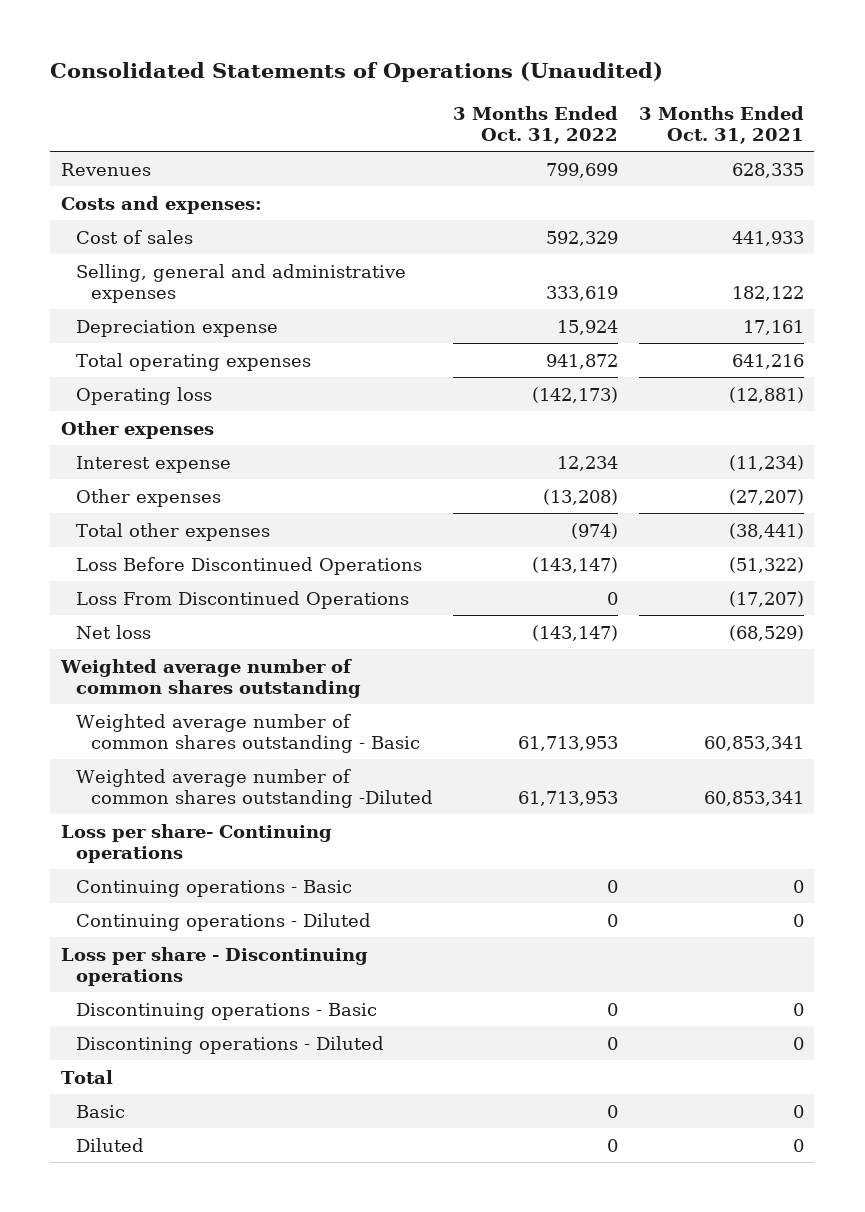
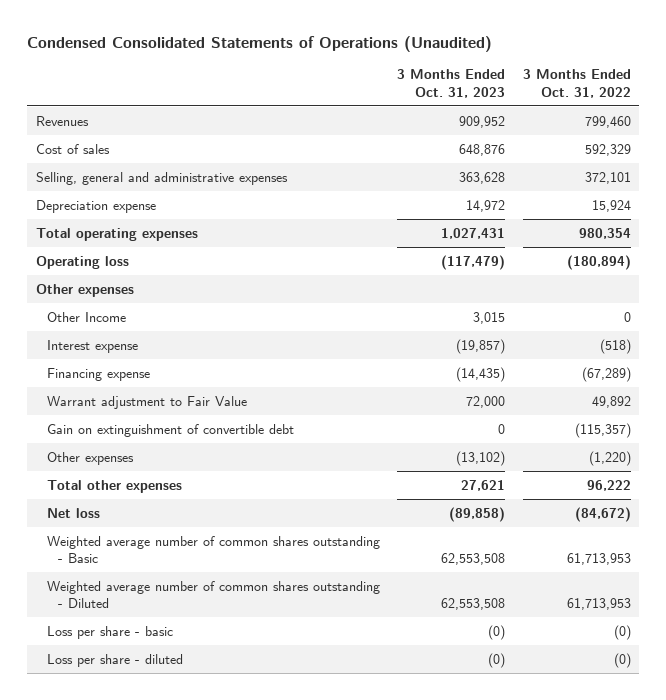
- Consolidated Statements of Operations (Unaudited)
+ Condensed Consolidated Statements of Operations (Unaudited)
- | 3 Months Ended Oct. 31, 2022 | 3 Months Ended Oct. 31, 2021
+ | 3 Months Ended Oct. 31, 2023 | 3 Months Ended Oct. 31, 2022
- Revenues | 799,699 | 628,335
- Costs and expenses:
+ Revenues | 909,952 | 799,460
- Selling, general and administrative expenses | 333,619 | 182,122
+ Selling, general and administrative expenses | 363,628 | 372,101
- Total operating expenses | 941,872 | 641,216
- Operating loss | (142,173) | (12,881)
+ Total operating expenses | 1,027,431 | 980,354
+ Operating loss | (117,479) | (180,894)
- Interest expense | 12,234 | (11,234)
- Other expenses | (13,208) | (27,207)
- Total other expenses | (974) | (38,441)
- Loss Before Discontinued Operations | (143,147) | (51,322)
- Loss From Discontinued Operations | 0 | (17,207)
- Net loss | (143,147) | (68,529)
- Weighted average number of common shares outstanding
+ Other Income | 3,015 | 0
+ Interest expense | (19,857) | (518)
+ Financing expense | (14,435) | (67,289)
+ Warrant adjustment to Fair Value | 72,000 | 49,892
+ Gain on extinguishment of convertible debt | 0 | (115,357)
+ Other expenses | (13,102) | (1,220)
+ Total other expenses | 27,621 | 96,222
+ Net loss | (89,858) | (84,672)
- Weighted average number of common shares outstanding -Diluted | 61,713,953 | 60,853,341
- Loss per share- Continuing operations
- Continuing operations - Basic | 0 | 0
- Continuing operations - Diluted | 0 | 0
- Loss per share - Discontinuing operations
- Discontinuing operations - Basic | 0 | 0
- Discontining operations - Diluted | 0 | 0
- Total
- Basic | 0 | 0
- Diluted | 0 | 0
+ Weighted average number of common shares outstanding - Diluted | 62,553,508 | 61,713,953
+ Loss per share - basic | (0) | (0)
+ Loss per share - diluted | (0) | (0)

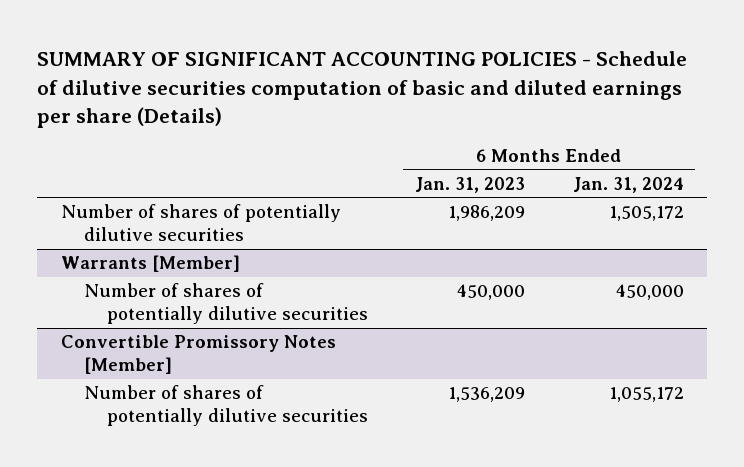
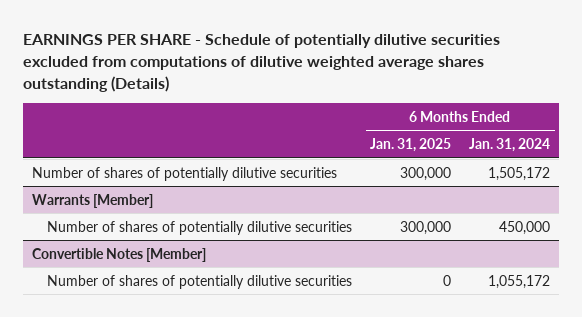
- SUMMARY OF SIGNIFICANT ACCOUNTING POLICIES - Schedule of dilutive securities computation of basic and diluted earnings per share (Details)
+ EARNINGS PER SHARE - Schedule of potentially dilutive securities excluded from computations of dilutive weighted average shares outstanding (Details)
- | 6 Months Ended Jan. 31, 2023 | 6 Months Ended Jan. 31, 2024
+ | 6 Months Ended Jan. 31, 2025 | 6 Months Ended Jan. 31, 2024
- Convertible Promissory Notes [Member]
+ Convertible Notes [Member]

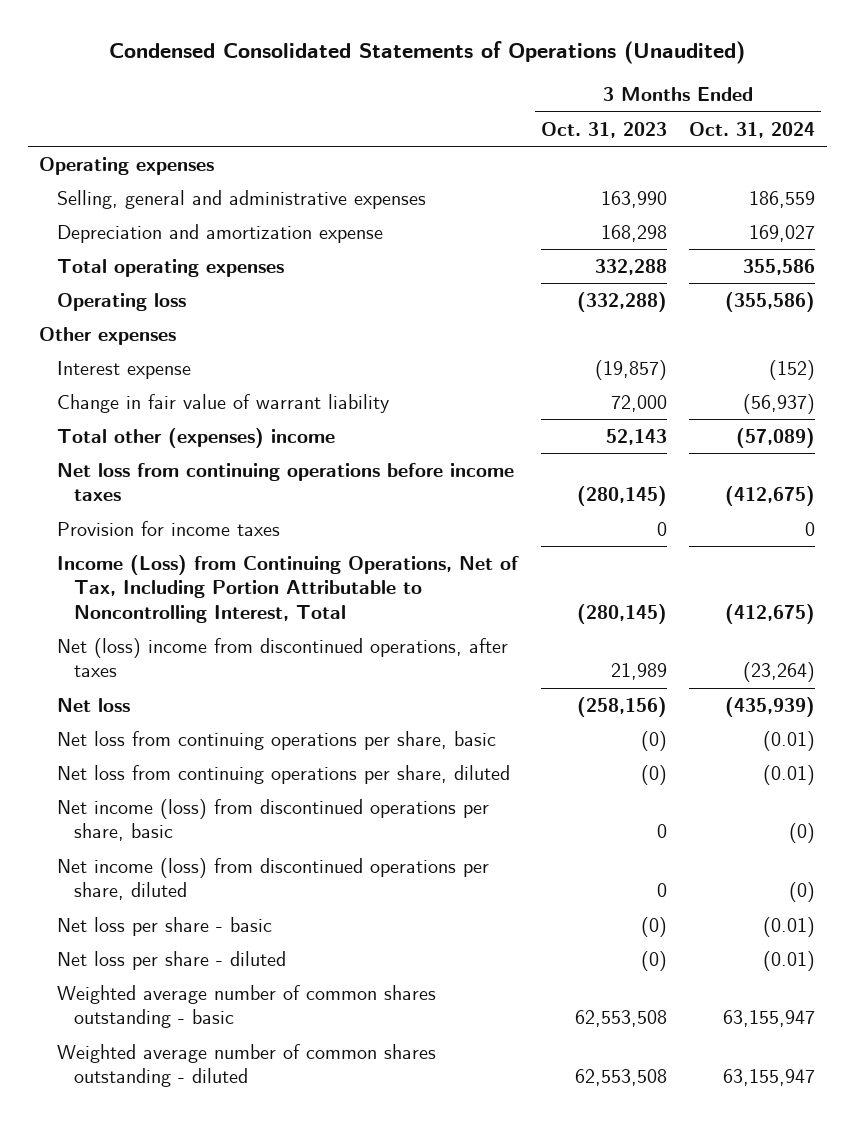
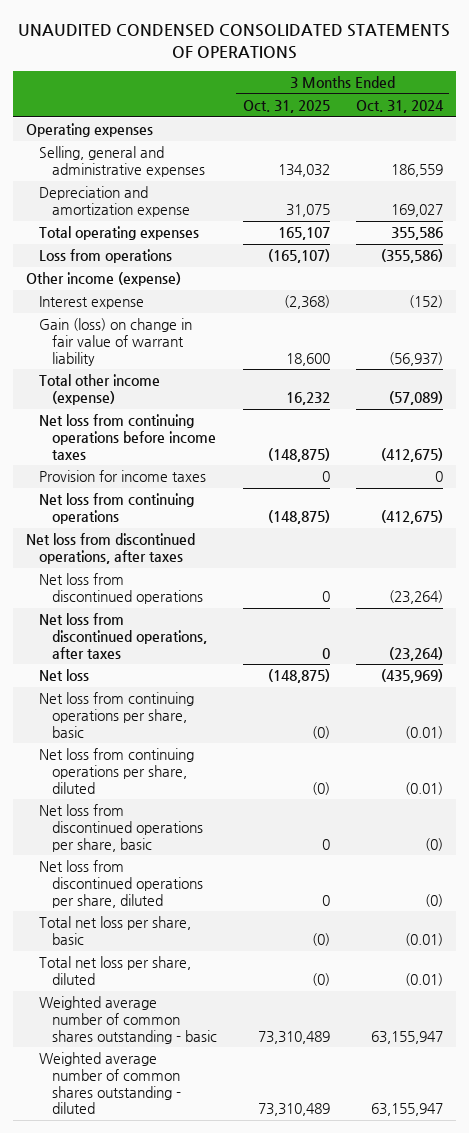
- Condensed Consolidated Statements of Operations (Unaudited)
+ UNAUDITED CONDENSED CONSOLIDATED STATEMENTS OF OPERATIONS
- | 3 Months Ended Oct. 31, 2023 | 3 Months Ended Oct. 31, 2024
+ | 3 Months Ended Oct. 31, 2025 | 3 Months Ended Oct. 31, 2024
- Operating loss | (332,288) | (355,586)
- Other expenses
+ Loss from operations | (165,107) | (355,586)
+ Other income (expense)
- Change in fair value of warrant liability | 72,000 | (56,937)
- Total other (expenses) income | 52,143 | (57,089)
+ Gain (loss) on change in fair value of warrant liability | 18,600 | (56,937)
+ Total other income (expense) | 16,232 | (57,089)
- Income (Loss) from Continuing Operations, Net of Tax, Including Portion Attributable to Noncontrolling Interest, Total | (280,145) | (412,675)
- Net (loss) income from discontinued operations, after taxes | 21,989 | (23,264)
- Net loss | (258,156) | (435,939)
+ Net loss from continuing operations | (148,875) | (412,675)
+ Net loss from discontinued operations, after taxes
+ Net loss from discontinued operations | 0 | (23,264)
+ Net loss from discontinued operations, after taxes | 0 | (23,264)
+ Net loss | (148,875) | (435,969)
- Net income (loss) from discontinued operations per share, basic | 0 | (0)
- Net income (loss) from discontinued operations per share, diluted | 0 | (0)
- Net loss per share - basic | (0) | (0.01)
- Net loss per share - diluted | (0) | (0.01)
+ Net loss from discontinued operations per share, basic | 0 | (0)
+ Net loss from discontinued operations per share, diluted | 0 | (0)
+ Total net loss per share, basic | (0) | (0.01)
+ Total net loss per share, diluted | (0) | (0.01)

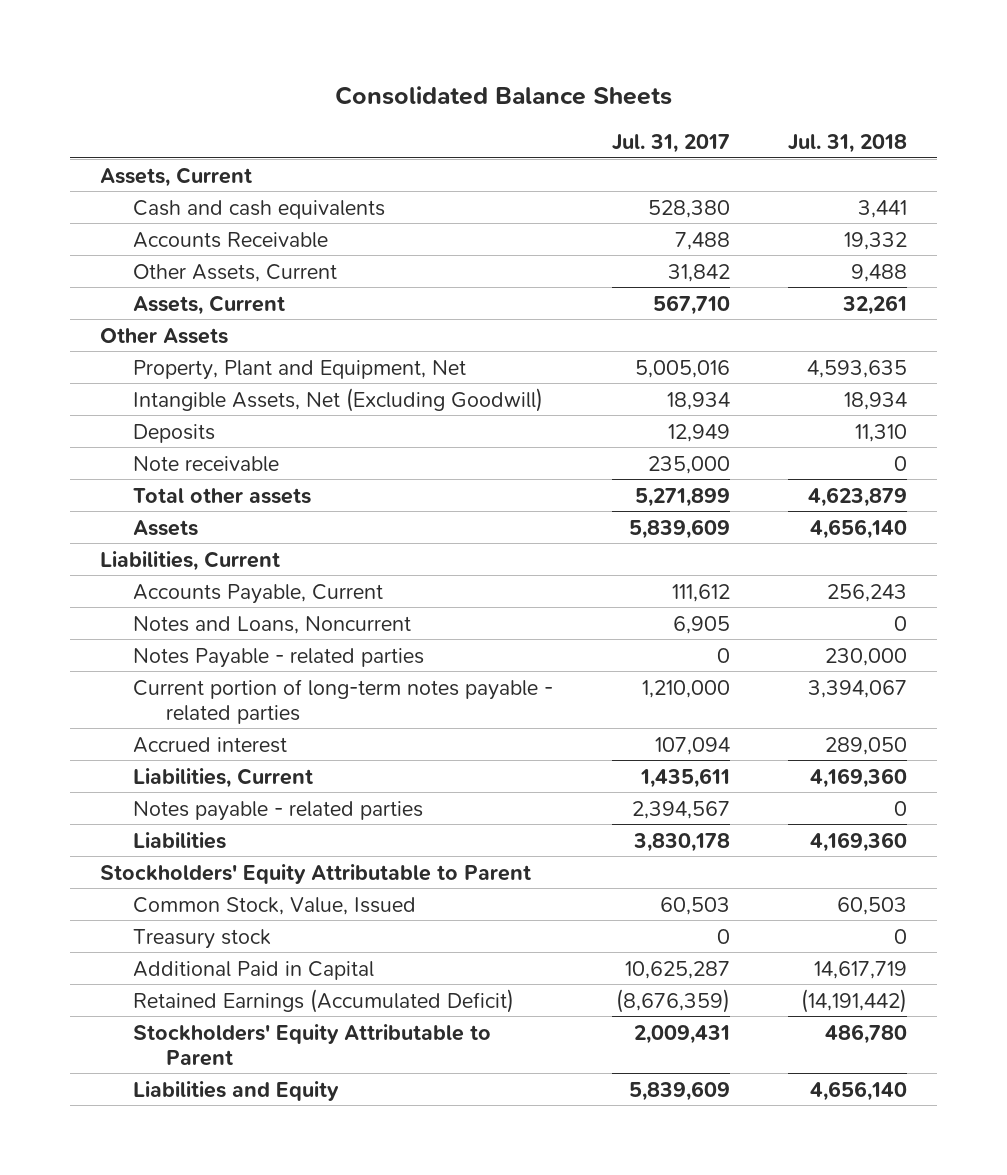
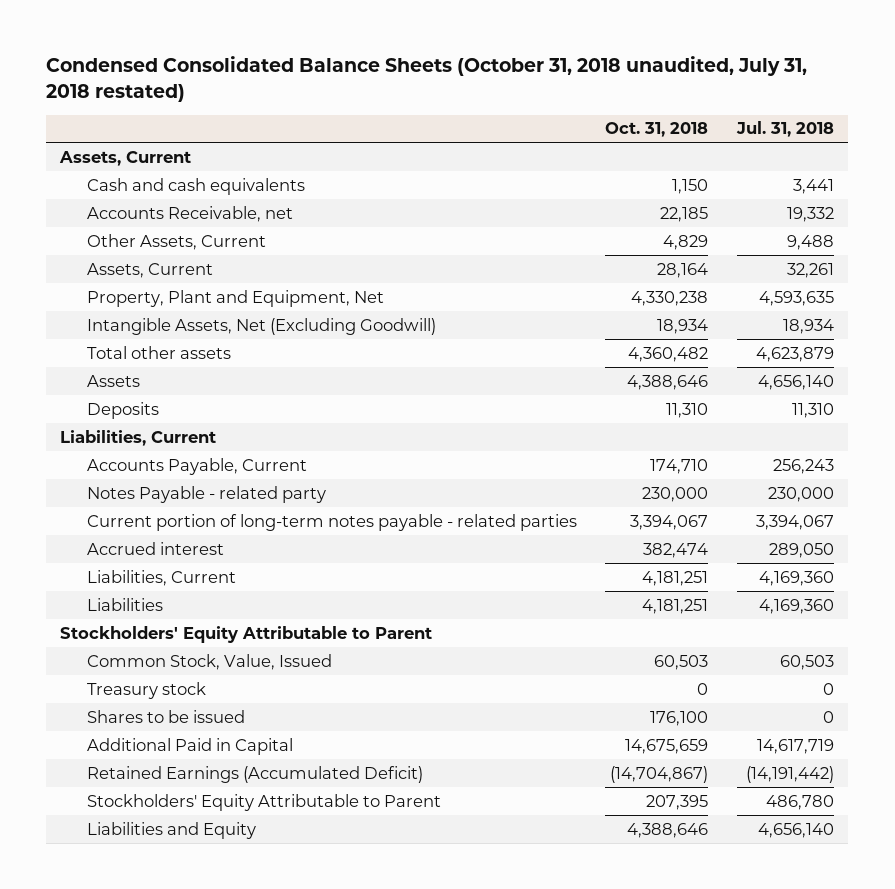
- Consolidated Balance Sheets
+ Condensed Consolidated Balance Sheets (October 31, 2018 unaudited, July 31, 2018 restated)
- | Jul. 31, 2017 | Jul. 31, 2018
+ | Oct. 31, 2018 | Jul. 31, 2018
- Accounts Receivable | 7,488 | 19,332
+ Accounts Receivable, net | 22,185 | 19,332
- Other Assets
- Note receivable | 235,000 | 0
moved down: Deposits | 11,310 | 11,310
- Notes and Loans, Noncurrent | 6,905 | 0
- Notes Payable - related parties | 0 | 230,000
+ Notes Payable - related party | 230,000 | 230,000
- Notes payable - related parties | 2,394,567 | 0
+ Shares to be issued | 176,100 | 0

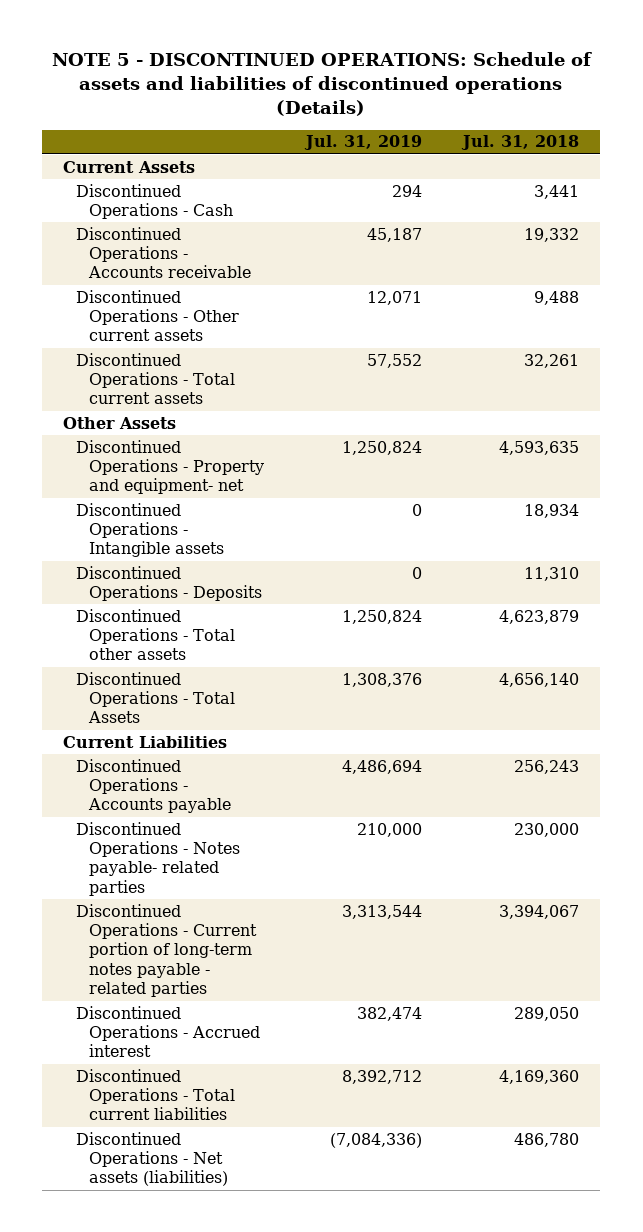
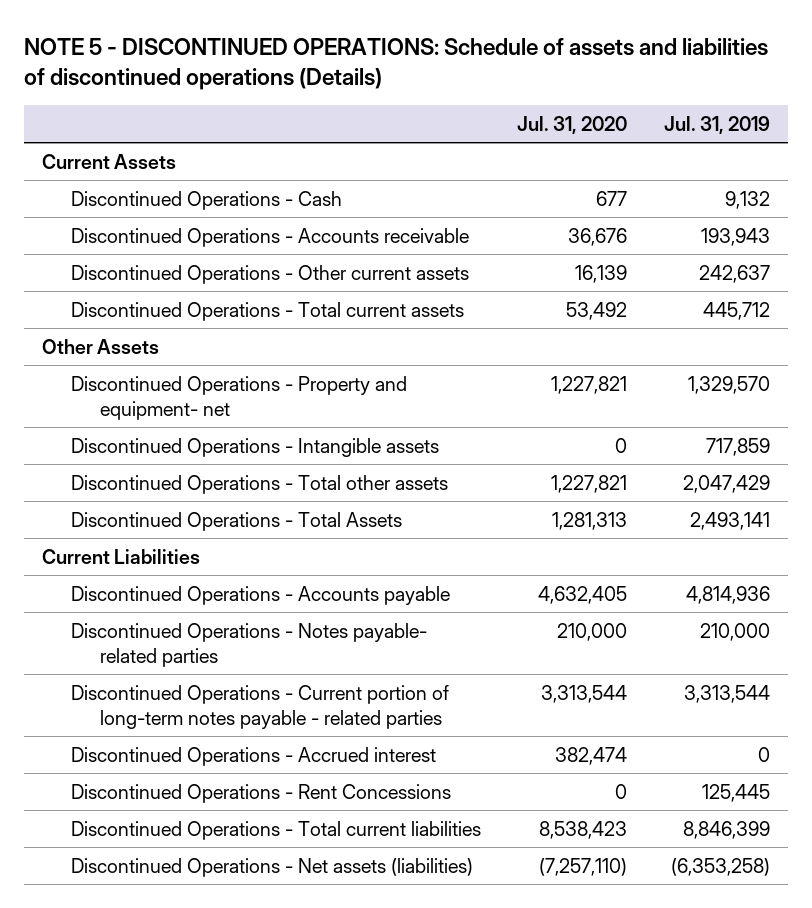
- | Jul. 31, 2019 | Jul. 31, 2018
+ | Jul. 31, 2020 | Jul. 31, 2019
- Discontinued Operations - Cash | 294 | 3,441
- Discontinued Operations - Accounts receivable | 45,187 | 19,332
- Discontinued Operations - Other current assets | 12,071 | 9,488
- Discontinued Operations - Total current assets | 57,552 | 32,261
+ Discontinued Operations - Cash | 677 | 9,132
+ Discontinued Operations - Accounts receivable | 36,676 | 193,943
+ Discontinued Operations - Other current assets | 16,139 | 242,637
+ Discontinued Operations - Total current assets | 53,492 | 445,712
- Discontinued Operations - Property and equipment- net | 1,250,824 | 4,593,635
- Discontinued Operations - Intangible assets | 0 | 18,934
- Discontinued Operations - Deposits | 0 | 11,310
- Discontinued Operations - Total other assets | 1,250,824 | 4,623,879
- Discontinued Operations - Total Assets | 1,308,376 | 4,656,140
+ Discontinued Operations - Property and equipment- net | 1,227,821 | 1,329,570
+ Discontinued Operations - Intangible assets | 0 | 717,859
+ Discontinued Operations - Total other assets | 1,227,821 | 2,047,429
+ Discontinued Operations - Total Assets | 1,281,313 | 2,493,141
- Discontinued Operations - Accounts payable | 4,486,694 | 256,243
+ Discontinued Operations - Accounts payable | 4,632,405 | 4,814,936
- Discontinued Operations - Accrued interest | 382,474 | 289,050
- Discontinued Operations - Total current liabilities | 8,392,712 | 4,169,360
- Discontinued Operations - Net assets (liabilities) | (7,084,336) | 486,780
+ Discontinued Operations - Accrued interest | 382,474 | 0
+ Discontinued Operations - Rent Concessions | 0 | 125,445
+ Discontinued Operations - Total current liabilities | 8,538,423 | 8,846,399
+ Discontinued Operations - Net assets (liabilities) | (7,257,110) | (6,353,258)

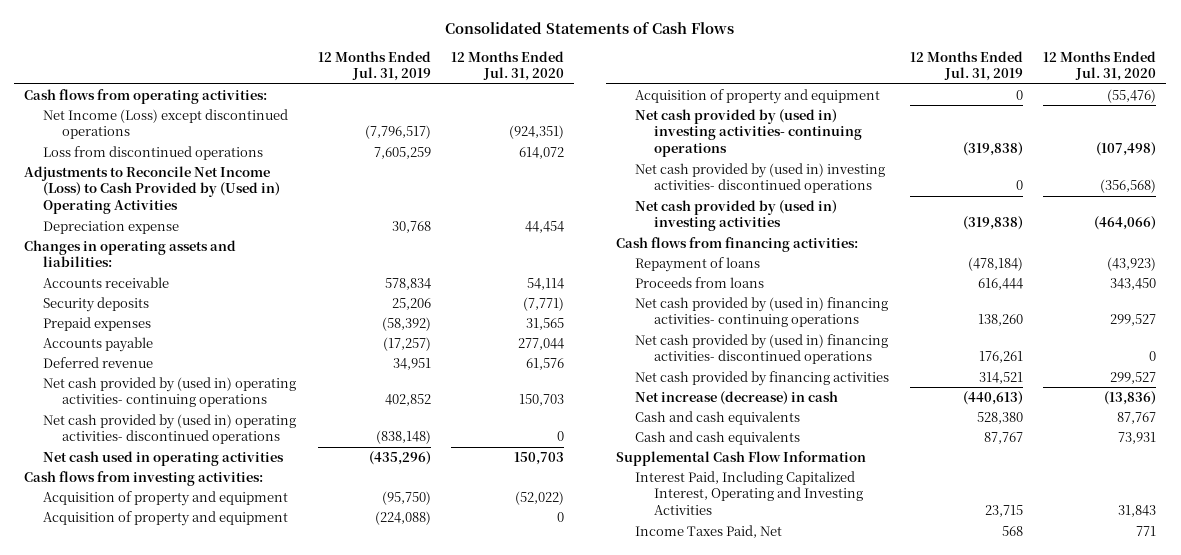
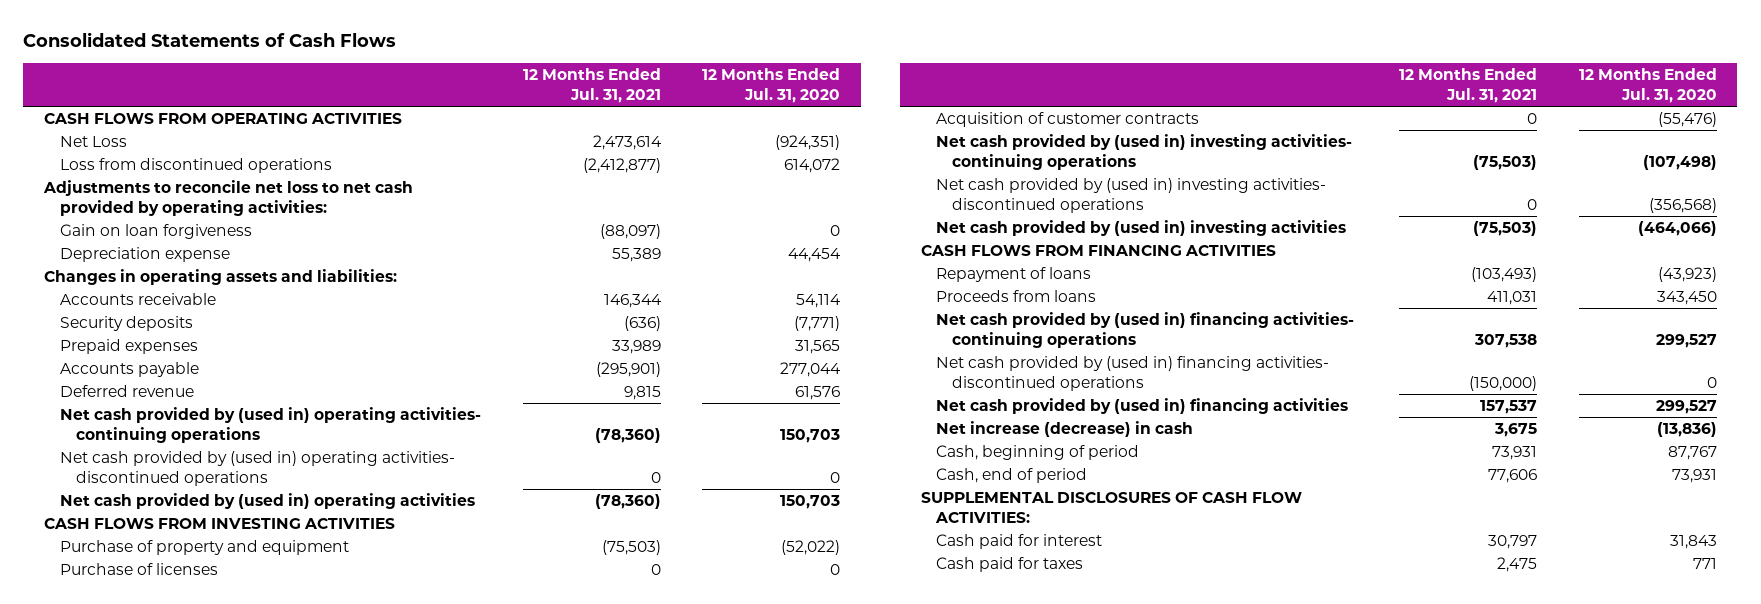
- | 12 Months Ended Jul. 31, 2019 | 12 Months Ended Jul. 31, 2020
+ | 12 Months Ended Jul. 31, 2021 | 12 Months Ended Jul. 31, 2020
- Cash flows from operating activities:
- Net Income (Loss) except discontinued operations | (7,796,517) | (924,351)
+ CASH FLOWS FROM OPERATING ACTIVITIES
+ Net Loss | 2,473,614 | (924,351)
- Adjustments to Reconcile Net Income (Loss) to Cash Provided by (Used in) Operating Activities
+ Adjustments to reconcile net loss to net cash provided by operating activities:
+ Gain on loan forgiveness | (88,097) | 0
- Net cash used in operating activities | (435,296) | 150,703
- Cash flows from investing activities:
- Acquisition of property and equipment | (95,750) | (52,022)
- Acquisition of property and equipment | (224,088) | 0
- Acquisition of property and equipment | 0 | (55,476)
+ Net cash provided by (used in) operating activities | (78,360) | 150,703
+ CASH FLOWS FROM INVESTING ACTIVITIES
+ Purchase of property and equipment | (75,503) | (52,022)
+ Purchase of licenses | 0 | 0
+ Acquisition of customer contracts | 0 | (55,476)
- Cash flows from financing activities:
+ CASH FLOWS FROM FINANCING ACTIVITIES
- Net cash provided by financing activities | 314,521 | 299,527
+ Net cash provided by (used in) financing activities | 157,537 | 299,527
- Cash and cash equivalents | 528,380 | 87,767
- Cash and cash equivalents | 87,767 | 73,931
- Supplemental Cash Flow Information
- Interest Paid, Including Capitalized Interest, Operating and Investing Activities | 23,715 | 31,843
- Income Taxes Paid, Net | 568 | 771
+ Cash, beginning of period | 73,931 | 87,767
+ Cash, end of period | 77,606 | 73,931
+ SUPPLEMENTAL DISCLOSURES OF CASH FLOW ACTIVITIES:
+ Cash paid for interest | 30,797 | 31,843
+ Cash paid for taxes | 2,475 | 771

